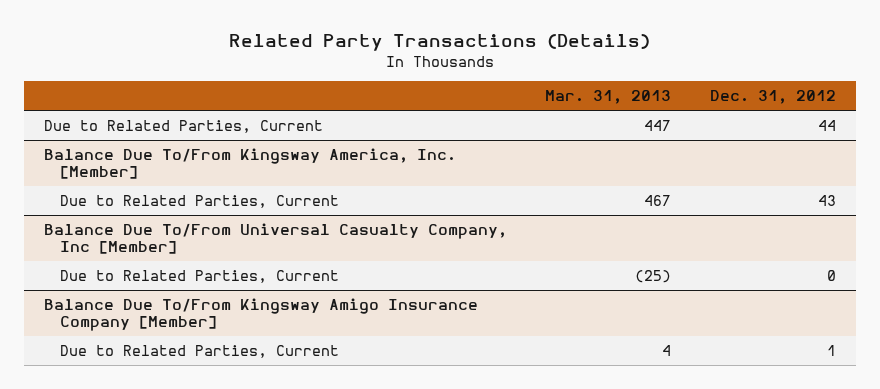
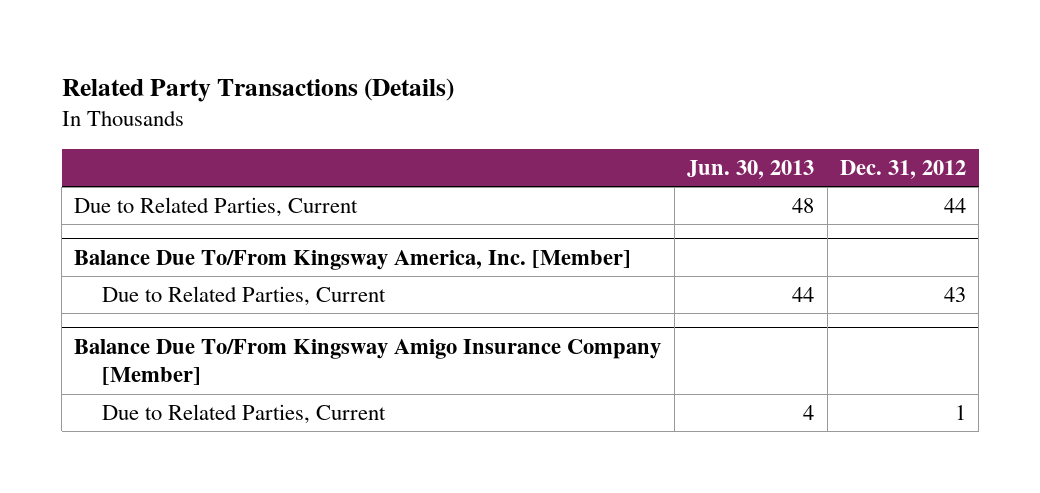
- | Mar. 31, 2013 | Dec. 31, 2012
+ | Jun. 30, 2013 | Dec. 31, 2012
- Balance Due To/From Universal Casualty Company, Inc [Member]
- Due to Related Parties, Current | (25) | 0

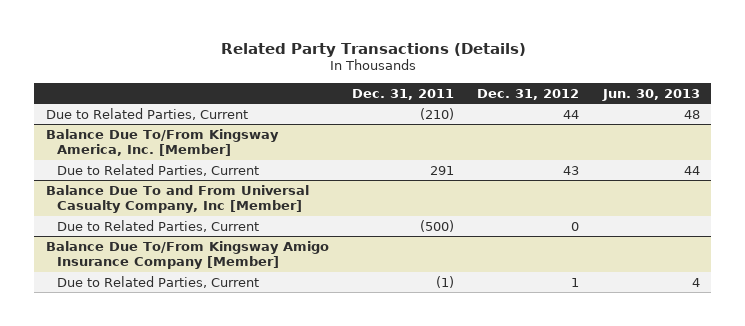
- | Jun. 30, 2013 | Dec. 31, 2012
+ | Dec. 31, 2011 | Dec. 31, 2012 | Jun. 30, 2013
+ Balance Due To and From Universal Casualty Company, Inc [Member]
+ Due to Related Parties, Current | (500) | 0 |

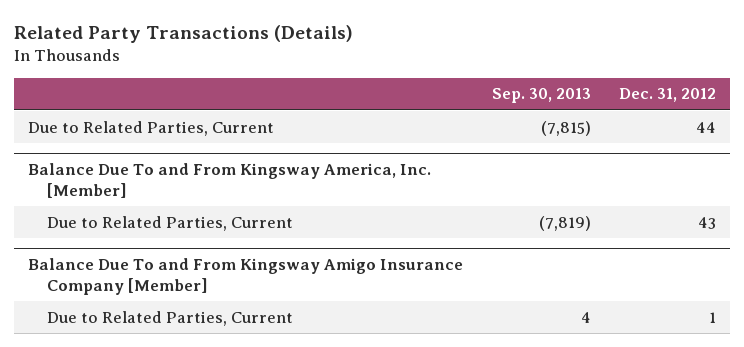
- | Dec. 31, 2011 | Dec. 31, 2012 | Jun. 30, 2013
+ | Sep. 30, 2013 | Dec. 31, 2012
- Balance Due To/From Kingsway America, Inc. [Member]
+ Balance Due To and From Kingsway America, Inc. [Member]
- Balance Due To and From Universal Casualty Company, Inc [Member]
- Due to Related Parties, Current | (500) | 0 |
- Balance Due To/From Kingsway Amigo Insurance Company [Member]
+ Balance Due To and From Kingsway Amigo Insurance Company [Member]

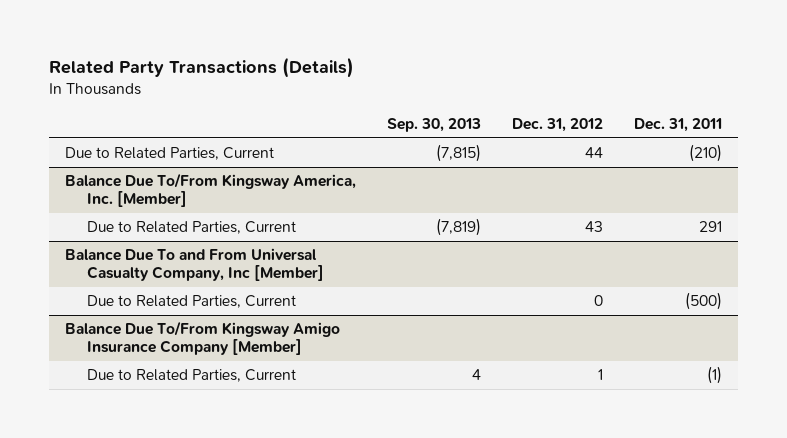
- | Sep. 30, 2013 | Dec. 31, 2012
+ | Sep. 30, 2013 | Dec. 31, 2012 | Dec. 31, 2011
- Balance Due To and From Kingsway America, Inc. [Member]
+ Balance Due To/From Kingsway America, Inc. [Member]
- Balance Due To and From Kingsway Amigo Insurance Company [Member]
+ Balance Due To and From Universal Casualty Company, Inc [Member]
+ Due to Related Parties, Current | | 0 | (500)
+ Balance Due To/From Kingsway Amigo Insurance Company [Member]

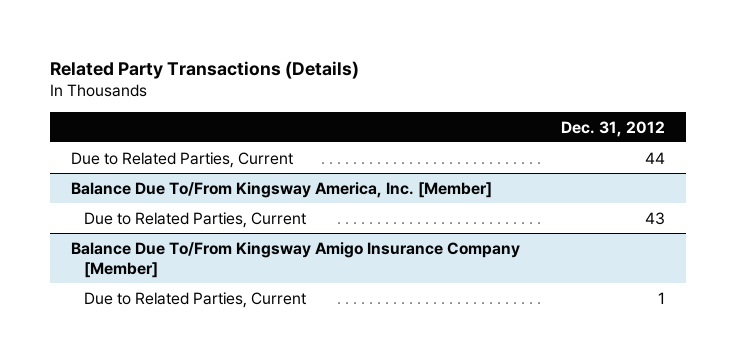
- | Sep. 30, 2013 | Dec. 31, 2012 | Dec. 31, 2011
+ | Dec. 31, 2012
- Balance Due To and From Universal Casualty Company, Inc [Member]
- Due to Related Parties, Current | | 0 | (500)

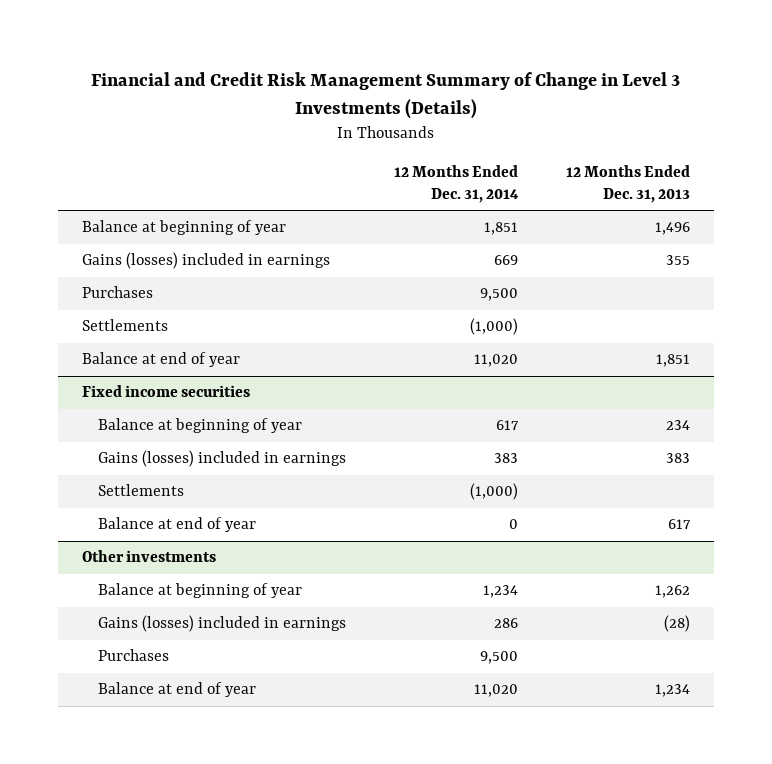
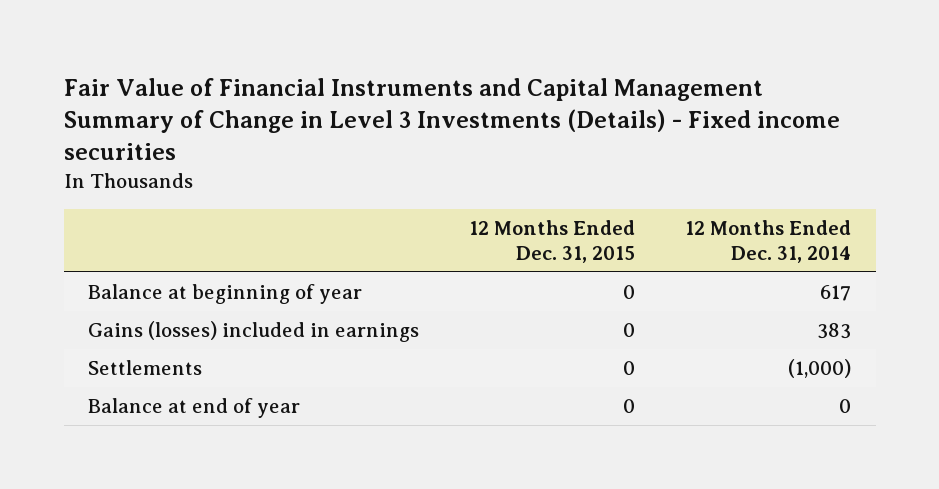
- Financial and Credit Risk Management Summary of Change in Level 3 Investments (Details)
+ Fair Value of Financial Instruments and Capital Management Summary of Change in Level 3 Investments (Details) - Fixed income securities
- | 12 Months Ended Dec. 31, 2014 | 12 Months Ended Dec. 31, 2013
+ | 12 Months Ended Dec. 31, 2015 | 12 Months Ended Dec. 31, 2014
- Balance at beginning of year | 1,851 | 1,496
- Gains (losses) included in earnings | 669 | 355
- Purchases | 9,500 |
- Settlements | (1,000) |
- Balance at end of year | 11,020 | 1,851
- Fixed income securities
- Other investments
- Balance at beginning of year | 1,234 | 1,262
- Gains (losses) included in earnings | 286 | (28)
- Purchases | 9,500 |
- Balance at end of year | 11,020 | 1,234

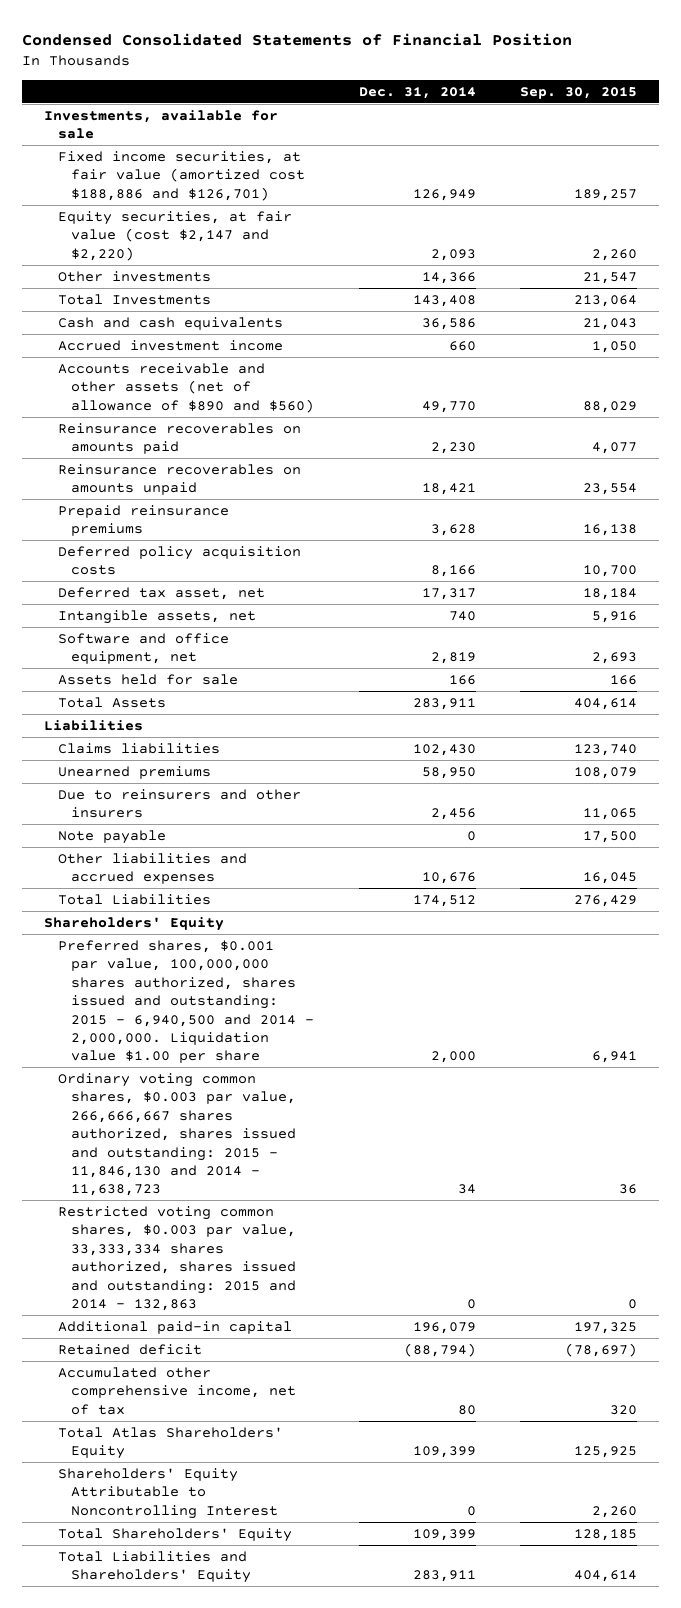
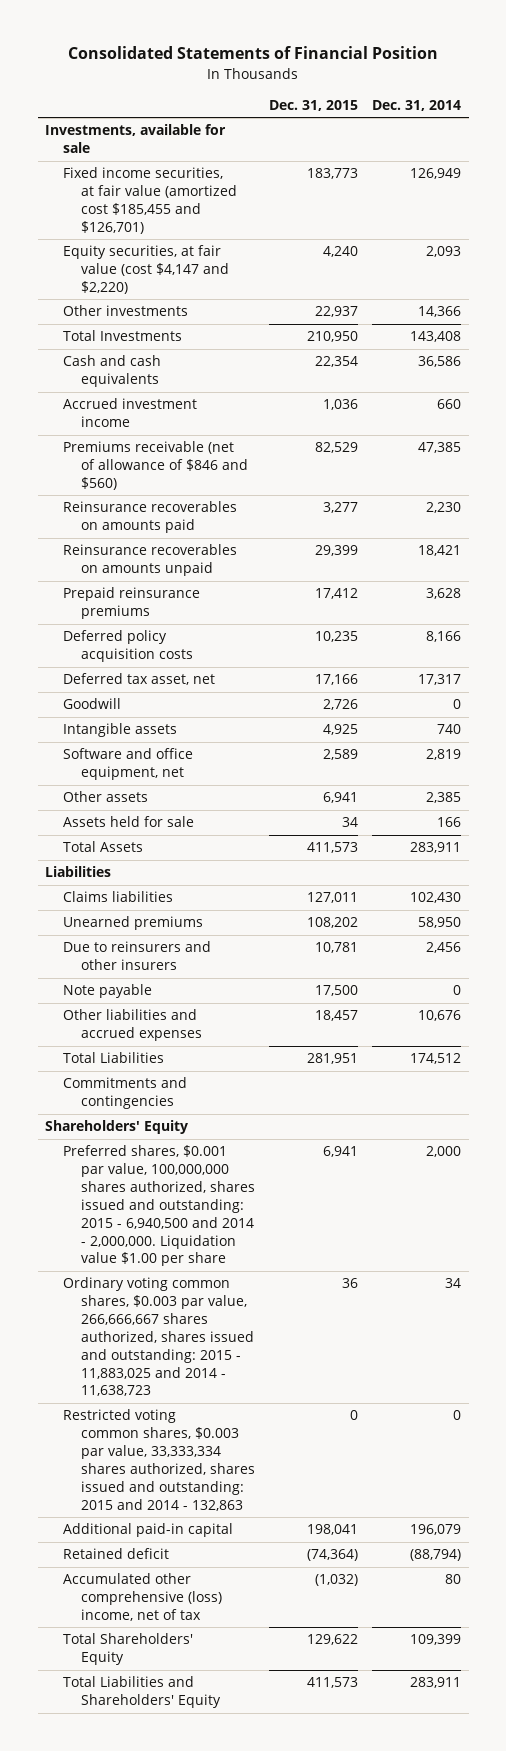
- Condensed Consolidated Statements of Financial Position
+ Consolidated Statements of Financial Position
- | Dec. 31, 2014 | Sep. 30, 2015
+ | Dec. 31, 2015 | Dec. 31, 2014
- Fixed income securities, at fair value (amortized cost $188,886 and $126,701) | 126,949 | 189,257
- Equity securities, at fair value (cost $2,147 and $2,220) | 2,093 | 2,260
+ Fixed income securities, at fair value (amortized cost $185,455 and $126,701) | 183,773 | 126,949
+ Equity securities, at fair value (cost $4,147 and $2,220) | 4,240 | 2,093
- Accounts receivable and other assets (net of allowance of $890 and $560) | 49,770 | 88,029
+ Premiums receivable (net of allowance of $846 and $560) | 82,529 | 47,385
- Intangible assets, net | 740 | 5,916
+ Goodwill | 2,726 | 0
+ Intangible assets | 4,925 | 740
+ Other assets | 6,941 | 2,385
+ Commitments and contingencies
- Ordinary voting common shares, $0.003 par value, 266,666,667 shares authorized, shares issued and outstanding: 2015 - 11,846,130 and 2014 - 11,638,723 | 34 | 36
+ Ordinary voting common shares, $0.003 par value, 266,666,667 shares authorized, shares issued and outstanding: 2015 - 11,883,025 and 2014 - 11,638,723 | 36 | 34
- Accumulated other comprehensive income, net of tax | 80 | 320
- Total Atlas Shareholders' Equity | 109,399 | 125,925
- Shareholders' Equity Attributable to Noncontrolling Interest | 0 | 2,260
+ Accumulated other comprehensive (loss) income, net of tax | (1,032) | 80

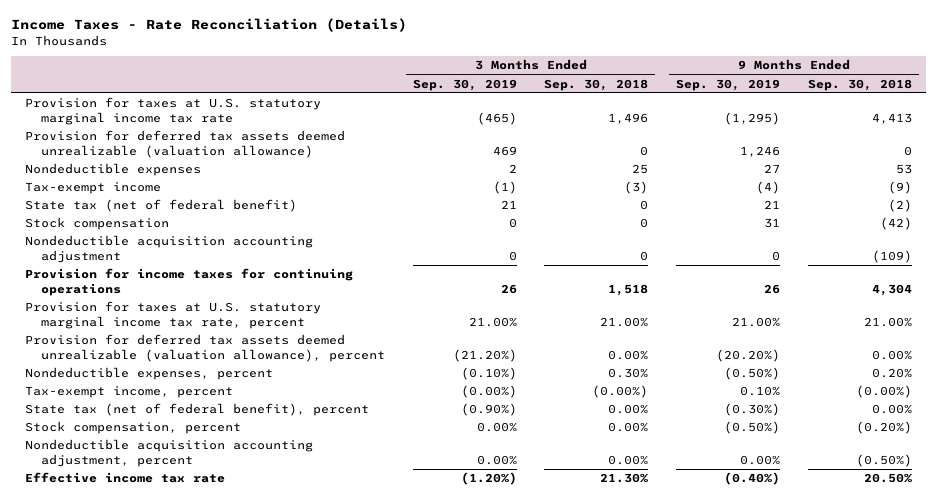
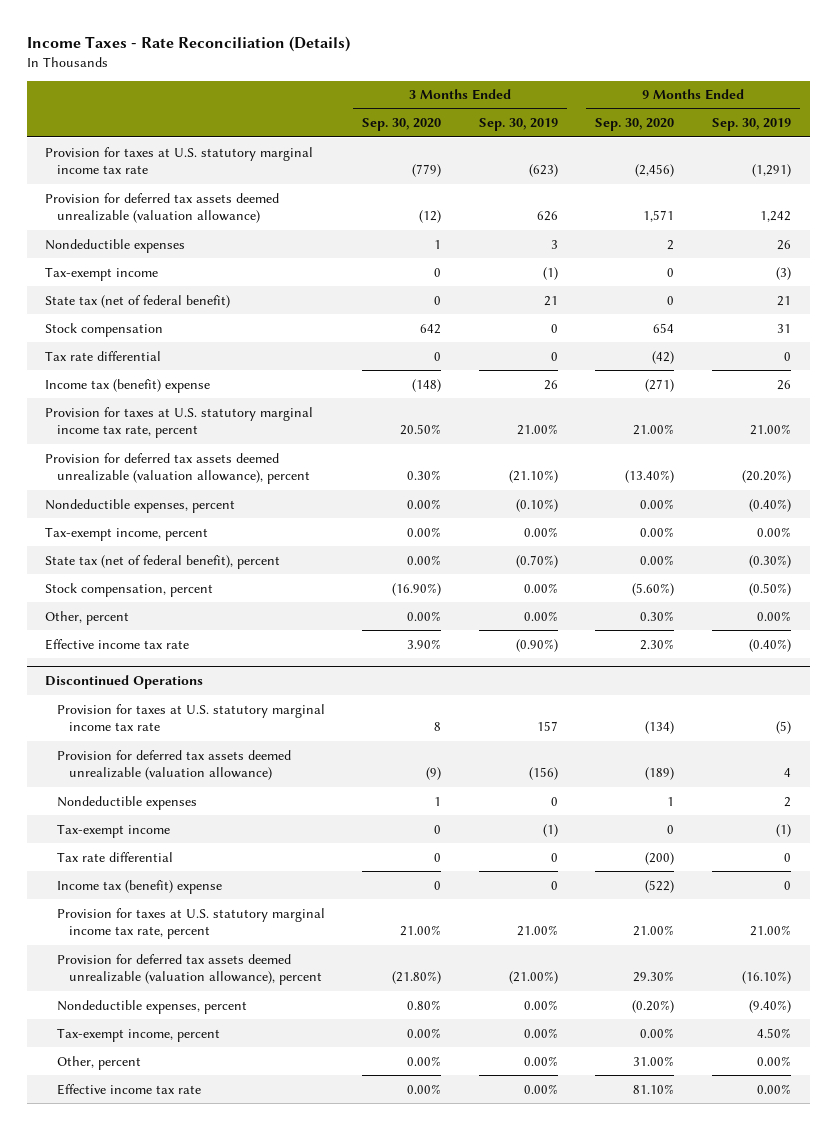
- | 3 Months Ended Sep. 30, 2019 | 3 Months Ended Sep. 30, 2018 | 9 Months Ended Sep. 30, 2019 | 9 Months Ended Sep. 30, 2018
+ | 3 Months Ended Sep. 30, 2020 | 3 Months Ended Sep. 30, 2019 | 9 Months Ended Sep. 30, 2020 | 9 Months Ended Sep. 30, 2019
- Provision for taxes at U.S. statutory marginal income tax rate | (465) | 1,496 | (1,295) | 4,413
- Provision for deferred tax assets deemed unrealizable (valuation allowance) | 469 | 0 | 1,246 | 0
- Nondeductible expenses | 2 | 25 | 27 | 53
- Tax-exempt income | (1) | (3) | (4) | (9)
+ Provision for taxes at U.S. statutory marginal income tax rate | (779) | (623) | (2,456) | (1,291)
+ Provision for deferred tax assets deemed unrealizable (valuation allowance) | (12) | 626 | 1,571 | 1,242
+ Nondeductible expenses | 1 | 3 | 2 | 26
+ Tax-exempt income | 0 | (1) | 0 | (3)
- Nondeductible acquisition accounting adjustment | 0 | 0 | 0 | (109)
- Provision for income taxes for continuing operations | 26 | 1,518 | 26 | 4,304
+ Tax rate differential | 0 | 0 | (42) | 0
+ Income tax (benefit) expense | (148) | 26 | (271) | 26
- Provision for deferred tax assets deemed unrealizable (valuation allowance), percent | (21.20%) | 0.00% | (20.20%) | 0.00%
- Nondeductible expenses, percent | (0.10%) | 0.30% | (0.50%) | 0.20%
- Tax-exempt income, percent | (0.00%) | (0.00%) | 0.10% | (0.00%)
- State tax (net of federal benefit), percent | (0.90%) | 0.00% | (0.30%) | 0.00%
+ Provision for deferred tax assets deemed unrealizable (valuation allowance), percent | 0.30% | (21.10%) | (13.40%) | (20.20%)
+ Nondeductible expenses, percent | 0.00% | (0.10%) | 0.00% | (0.40%)
+ Tax-exempt income, percent | 0.00% | 0.00% | 0.00% | 0.00%
+ State tax (net of federal benefit), percent | 0.00% | (0.70%) | 0.00% | (0.30%)
- Nondeductible acquisition accounting adjustment, percent | 0.00% | 0.00% | 0.00% | (0.50%)
- Effective income tax rate | (1.20%) | 21.30% | (0.40%) | 20.50%
+ Other, percent | 0.00% | 0.00% | 0.30% | 0.00%
+ Effective income tax rate | 3.90% | (0.90%) | 2.30% | (0.40%)
+ Discontinued Operations
+ Provision for taxes at U.S. statutory marginal income tax rate | 8 | 157 | (134) | (5)
+ Provision for deferred tax assets deemed unrealizable (valuation allowance) | (9) | (156) | (189) | 4
+ Nondeductible expenses | 1 | 0 | 1 | 2
+ Tax-exempt income | 0 | (1) | 0 | (1)
+ Tax rate differential | 0 | 0 | (200) | 0
+ Income tax (benefit) expense | 0 | 0 | (522) | 0
+ Provision for taxes at U.S. statutory marginal income tax rate, percent | 21.00% | 21.00% | 21.00% | 21.00%
+ Provision for deferred tax assets deemed unrealizable (valuation allowance), percent | (21.80%) | (21.00%) | 29.30% | (16.10%)
+ Nondeductible expenses, percent | 0.80% | 0.00% | (0.20%) | (9.40%)
+ Tax-exempt income, percent | 0.00% | 0.00% | 0.00% | 4.50%
+ Other, percent | 0.00% | 0.00% | 31.00% | 0.00%
+ Effective income tax rate | 0.00% | 0.00% | 81.10% | 0.00%

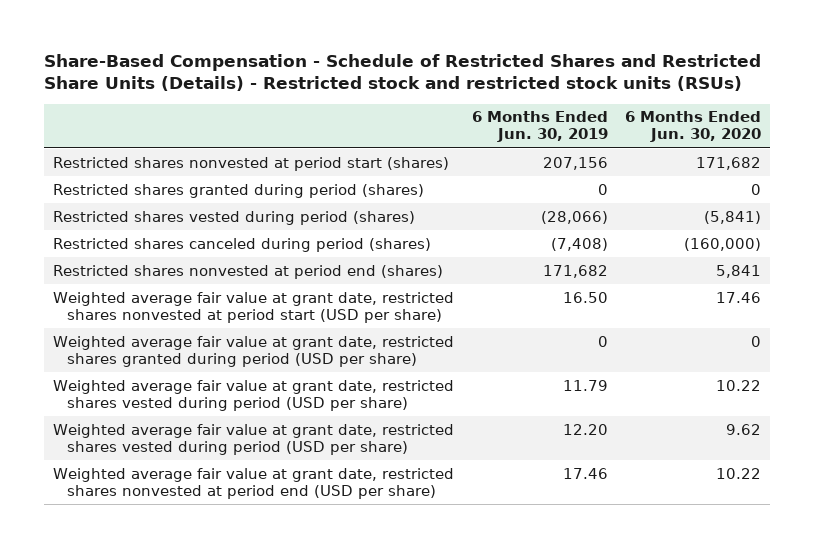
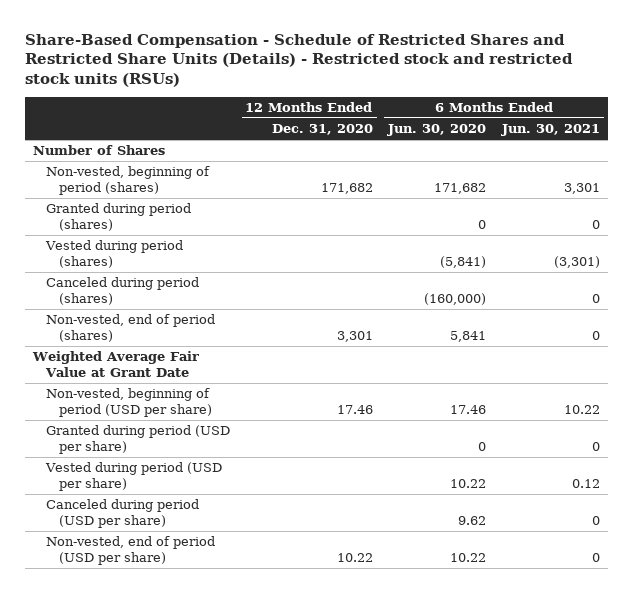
- | 6 Months Ended Jun. 30, 2019 | 6 Months Ended Jun. 30, 2020
+ | 12 Months Ended Dec. 31, 2020 | 6 Months Ended Jun. 30, 2020 | 6 Months Ended Jun. 30, 2021
- Restricted shares nonvested at period start (shares) | 207,156 | 171,682
- Restricted shares granted during period (shares) | 0 | 0
- Restricted shares vested during period (shares) | (28,066) | (5,841)
- Restricted shares canceled during period (shares) | (7,408) | (160,000)
- Restricted shares nonvested at period end (shares) | 171,682 | 5,841
- Weighted average fair value at grant date, restricted shares nonvested at period start (USD per share) | 16.50 | 17.46
- Weighted average fair value at grant date, restricted shares granted during period (USD per share) | 0 | 0
- Weighted average fair value at grant date, restricted shares vested during period (USD per share) | 11.79 | 10.22
- Weighted average fair value at grant date, restricted shares vested during period (USD per share) | 12.20 | 9.62
- Weighted average fair value at grant date, restricted shares nonvested at period end (USD per share) | 17.46 | 10.22
+ Number of Shares
+ Non-vested, beginning of period (shares) | 171,682 | 171,682 | 3,301
+ Granted during period (shares) | | 0 | 0
+ Vested during period (shares) | | (5,841) | (3,301)
+ Canceled during period (shares) | | (160,000) | 0
+ Non-vested, end of period (shares) | 3,301 | 5,841 | 0
+ Weighted Average Fair Value at Grant Date
+ Non-vested, beginning of period (USD per share) | 17.46 | 17.46 | 10.22
+ Granted during period (USD per share) | | 0 | 0
+ Vested during period (USD per share) | | 10.22 | 0.12
+ Canceled during period (USD per share) | | 9.62 | 0
+ Non-vested, end of period (USD per share) | 10.22 | 10.22 | 0

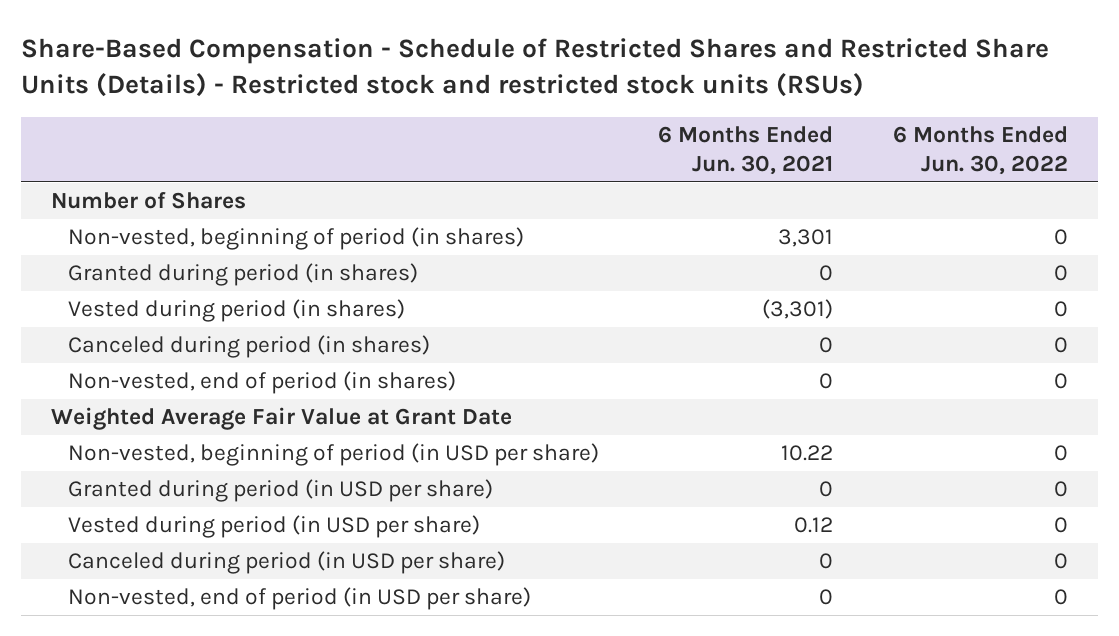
- | 12 Months Ended Dec. 31, 2020 | 6 Months Ended Jun. 30, 2020 | 6 Months Ended Jun. 30, 2021
+ | 6 Months Ended Jun. 30, 2021 | 6 Months Ended Jun. 30, 2022
- Non-vested, beginning of period (shares) | 171,682 | 171,682 | 3,301
- Granted during period (shares) | | 0 | 0
- Vested during period (shares) | | (5,841) | (3,301)
- Canceled during period (shares) | | (160,000) | 0
- Non-vested, end of period (shares) | 3,301 | 5,841 | 0
+ Non-vested, beginning of period (in shares) | 3,301 | 0
+ Granted during period (in shares) | 0 | 0
+ Vested during period (in shares) | (3,301) | 0
+ Canceled during period (in shares) | 0 | 0
+ Non-vested, end of period (in shares) | 0 | 0
- Non-vested, beginning of period (USD per share) | 17.46 | 17.46 | 10.22
- Granted during period (USD per share) | | 0 | 0
- Vested during period (USD per share) | | 10.22 | 0.12
- Canceled during period (USD per share) | | 9.62 | 0
- Non-vested, end of period (USD per share) | 10.22 | 10.22 | 0
+ Non-vested, beginning of period (in USD per share) | 10.22 | 0
+ Granted during period (in USD per share) | 0 | 0
+ Vested during period (in USD per share) | 0.12 | 0
+ Canceled during period (in USD per share) | 0 | 0
+ Non-vested, end of period (in USD per share) | 0 | 0

